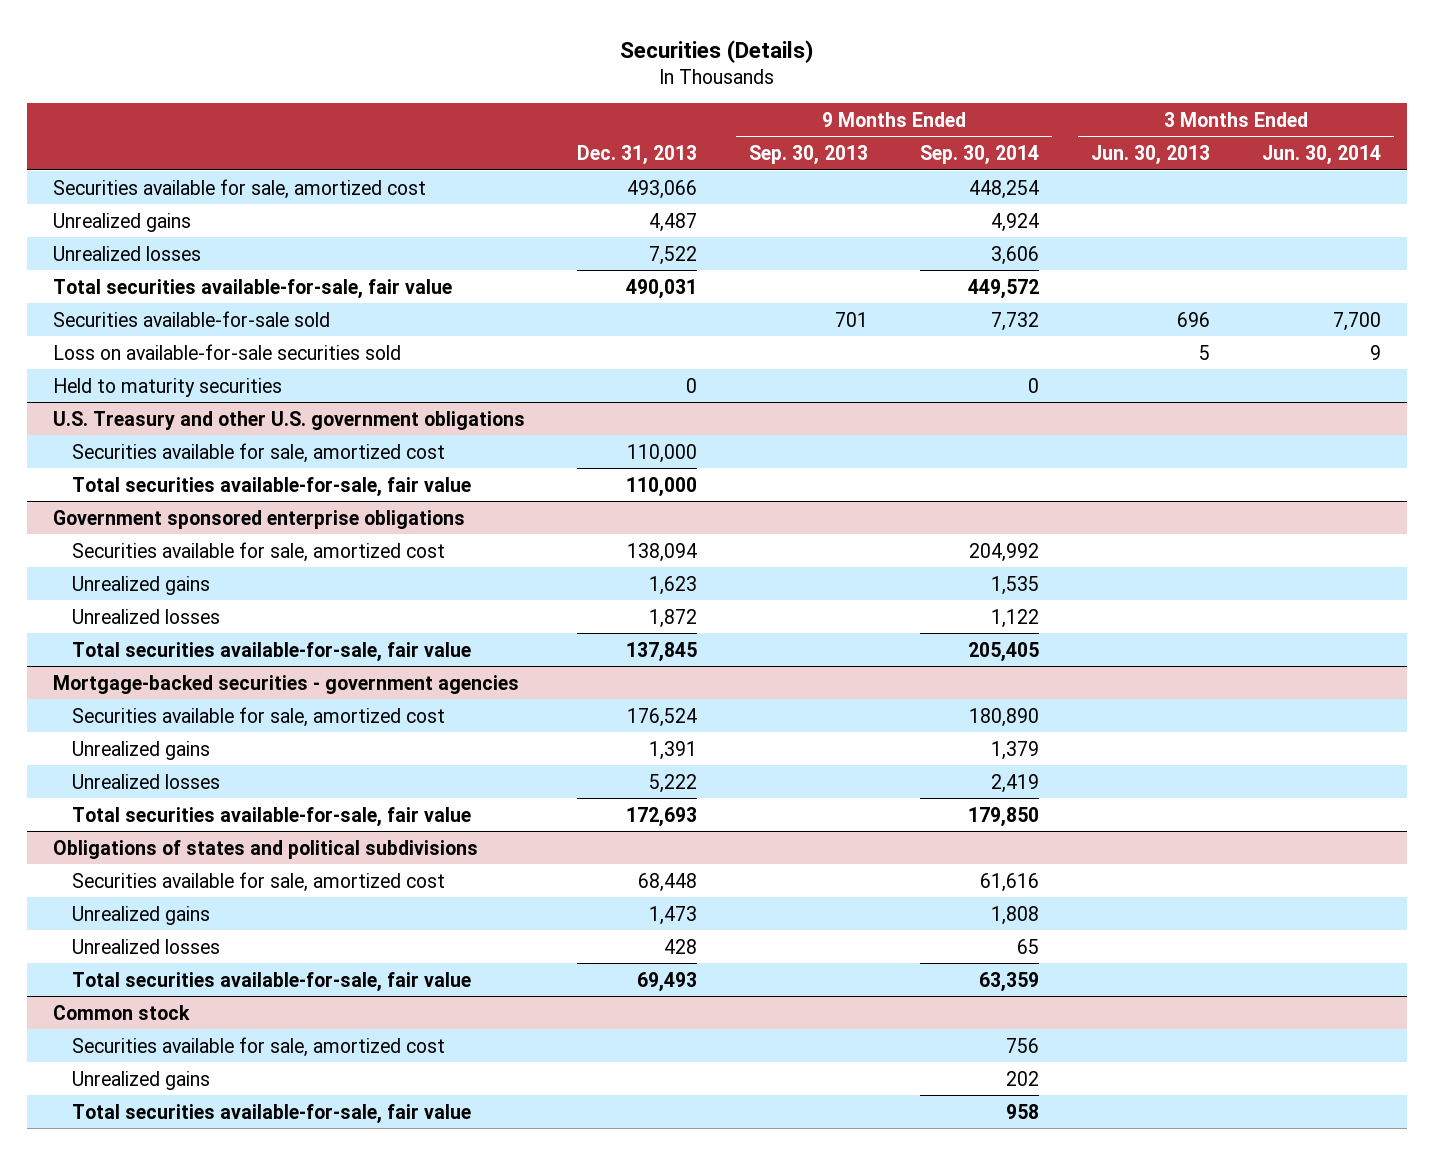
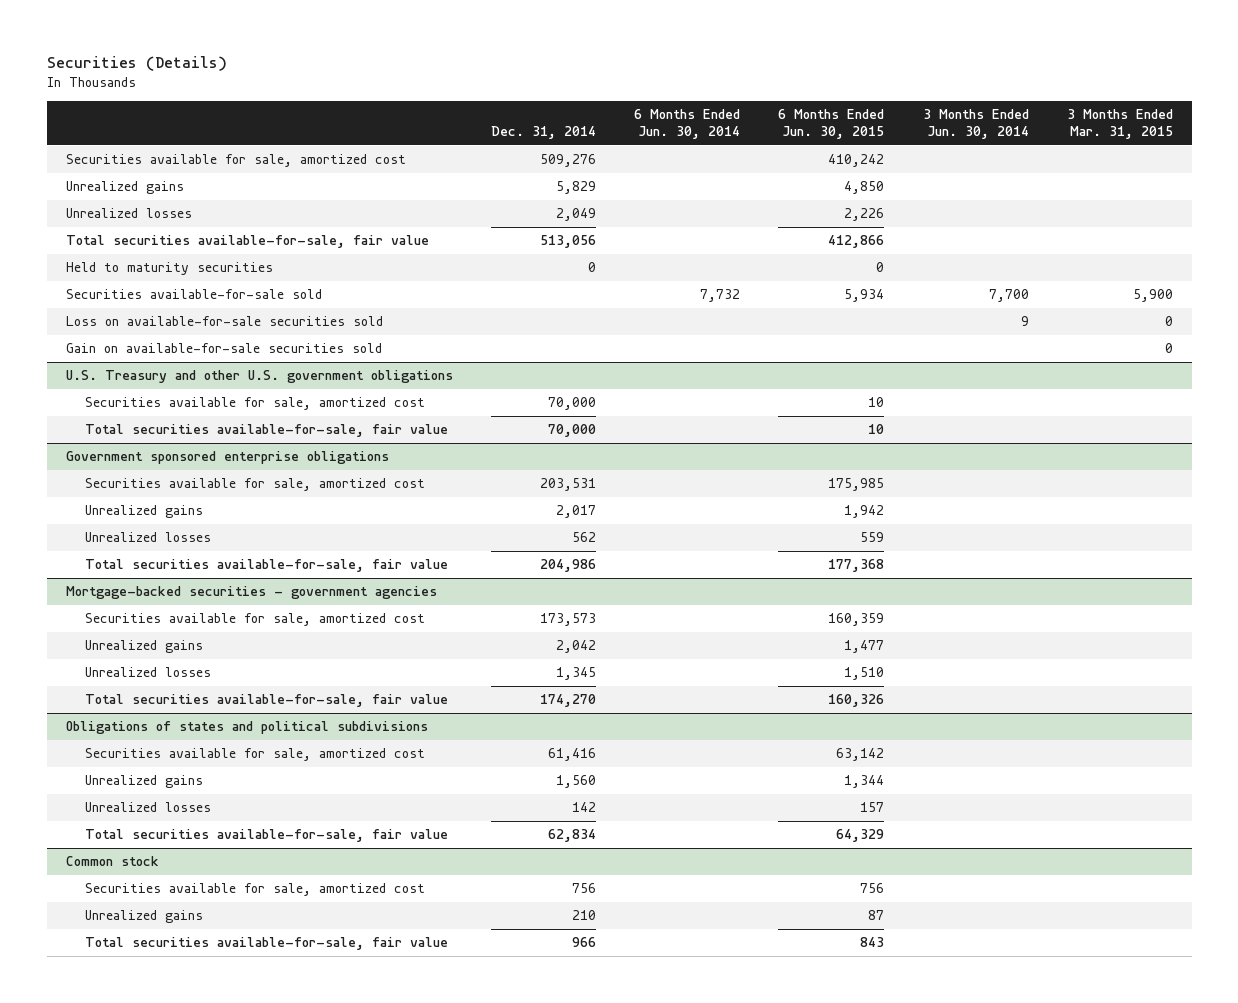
- | Dec. 31, 2013 | 9 Months Ended Sep. 30, 2013 | 9 Months Ended Sep. 30, 2014 | 3 Months Ended Jun. 30, 2013 | 3 Months Ended Jun. 30, 2014
+ | Dec. 31, 2014 | 6 Months Ended Jun. 30, 2014 | 6 Months Ended Jun. 30, 2015 | 3 Months Ended Jun. 30, 2014 | 3 Months Ended Mar. 31, 2015
moved up: Held to maturity securities | 0 | | 0 | |
+ Gain on available-for-sale securities sold | | | | | 0

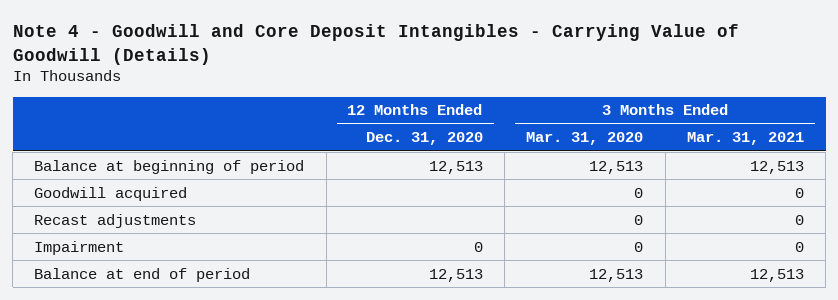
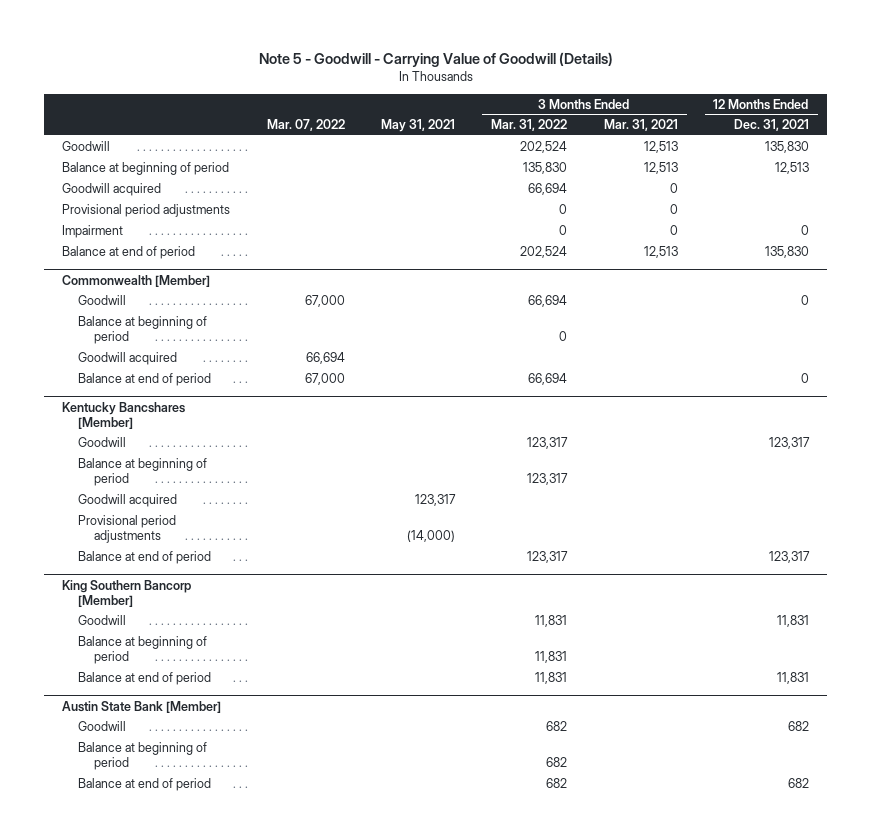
- Note 4 - Goodwill and Core Deposit Intangibles - Carrying Value of Goodwill (Details)
+ Note 5 - Goodwill - Carrying Value of Goodwill (Details)
- | 12 Months Ended Dec. 31, 2020 | 3 Months Ended Mar. 31, 2020 | 3 Months Ended Mar. 31, 2021
+ | Mar. 07, 2022 | May 31, 2021 | 3 Months Ended Mar. 31, 2022 | 3 Months Ended Mar. 31, 2021 | 12 Months Ended Dec. 31, 2021
+ Goodwill | | | 202,524 | 12,513 | 135,830
- Recast adjustments | | 0 | 0
+ Provisional period adjustments | | | 0 | 0 |
+ Commonwealth [Member]
+ Goodwill | 67,000 | | 66,694 | | 0
+ Balance at beginning of period | | | 0 | |
+ Goodwill acquired | 66,694 | | | |
+ Balance at end of period | 67,000 | | 66,694 | | 0
+ Kentucky Bancshares [Member]
+ Goodwill | | | 123,317 | | 123,317
+ Balance at beginning of period | | | 123,317 | |
+ Goodwill acquired | | 123,317 | | |
+ Provisional period adjustments | | (14,000) | | |
+ Balance at end of period | | | 123,317 | | 123,317
+ King Southern Bancorp [Member]
+ Goodwill | | | 11,831 | | 11,831
+ Balance at beginning of period | | | 11,831 | |
+ Balance at end of period | | | 11,831 | | 11,831
+ Austin State Bank [Member]
+ Goodwill | | | 682 | | 682
+ Balance at beginning of period | | | 682 | |
+ Balance at end of period | | | 682 | | 682

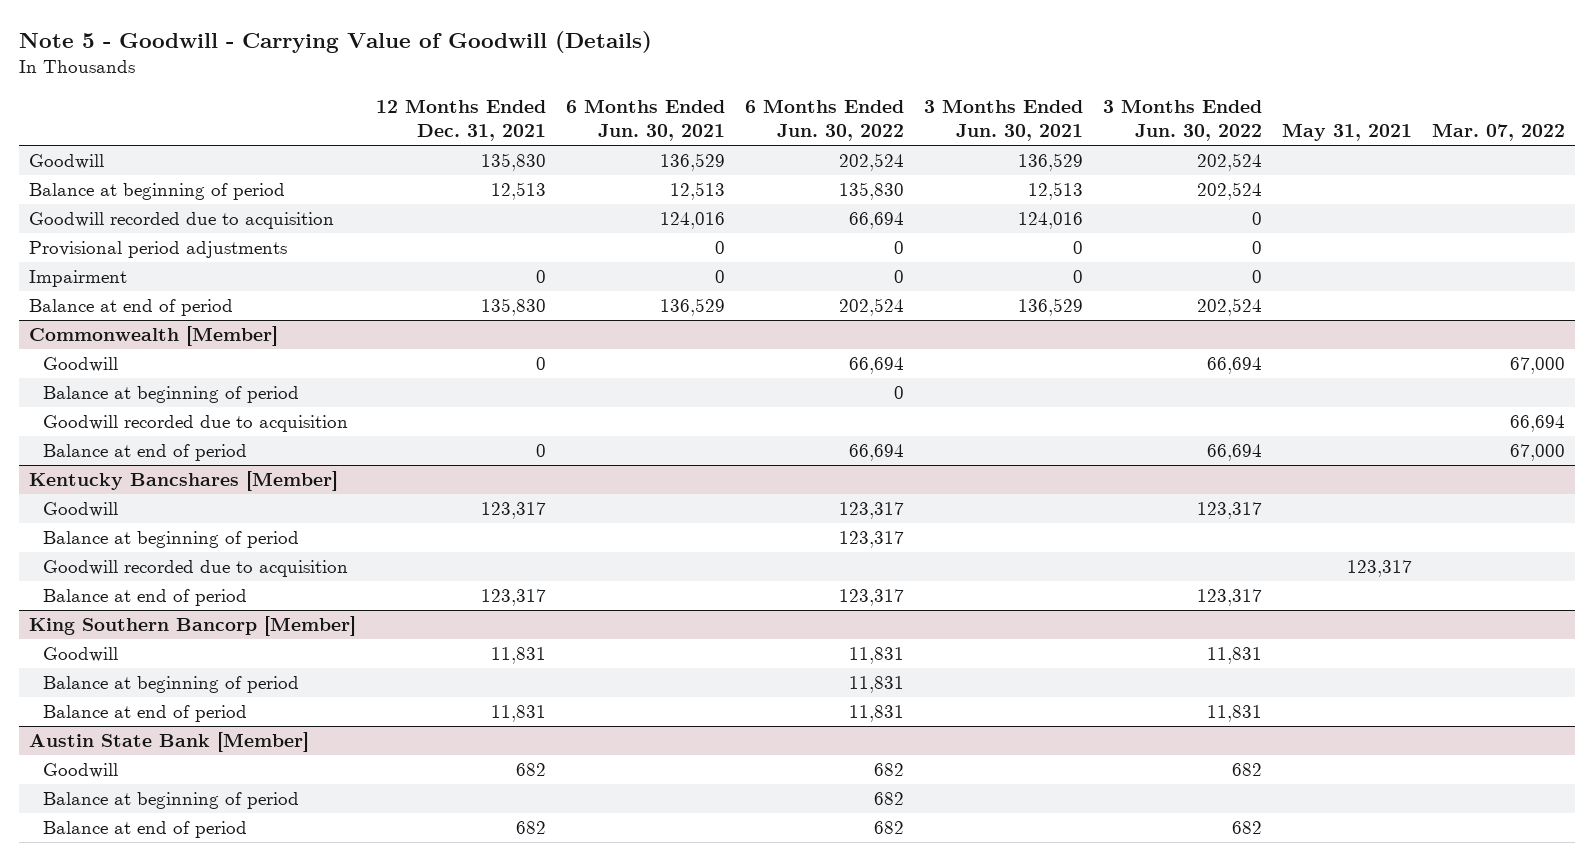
- | Mar. 07, 2022 | May 31, 2021 | 3 Months Ended Mar. 31, 2022 | 3 Months Ended Mar. 31, 2021 | 12 Months Ended Dec. 31, 2021
+ | 12 Months Ended Dec. 31, 2021 | 6 Months Ended Jun. 30, 2021 | 6 Months Ended Jun. 30, 2022 | 3 Months Ended Jun. 30, 2021 | 3 Months Ended Jun. 30, 2022 | May 31, 2021 | Mar. 07, 2022
- Goodwill acquired | | | 66,694 | 0 |
+ Goodwill recorded due to acquisition | | 124,016 | 66,694 | 124,016 | 0 | |
@ Commonwealth [Member]
- Goodwill acquired | 66,694 | | | |
+ Goodwill recorded due to acquisition | | | | | | | 66,694
@ Kentucky Bancshares [Member]
- Goodwill acquired | | 123,317 | | |
- Provisional period adjustments | | (14,000) | | |
+ Goodwill recorded due to acquisition | | | | | | 123,317 |

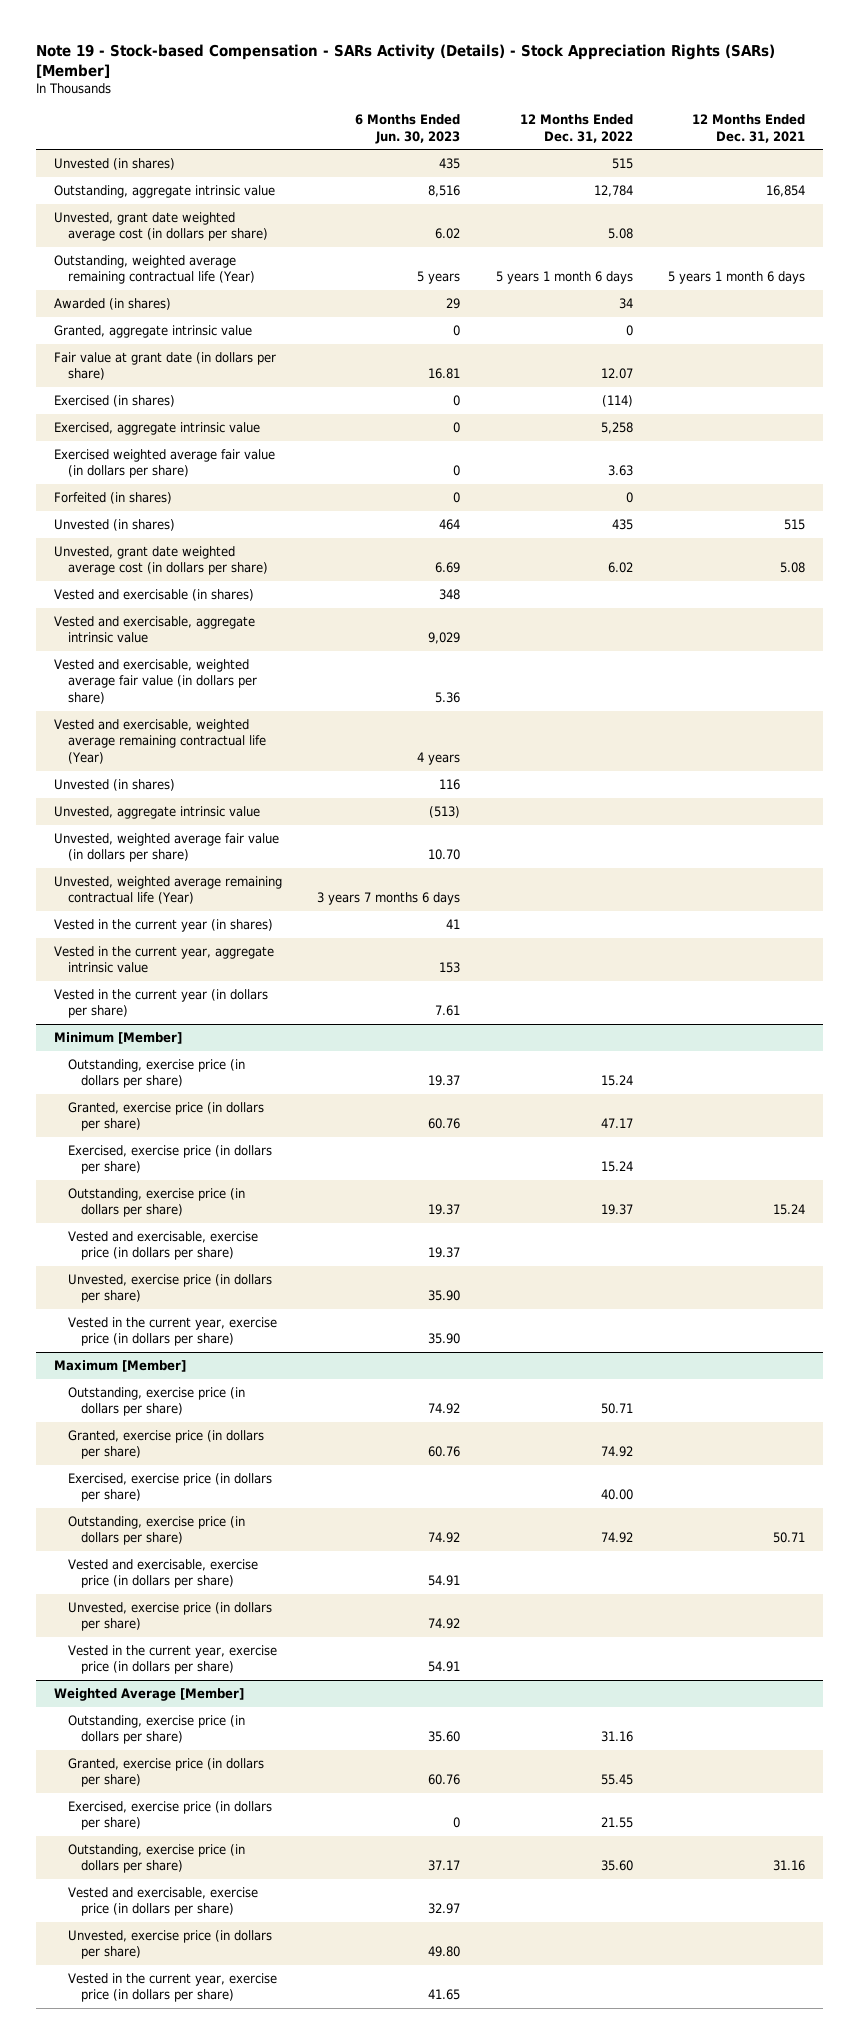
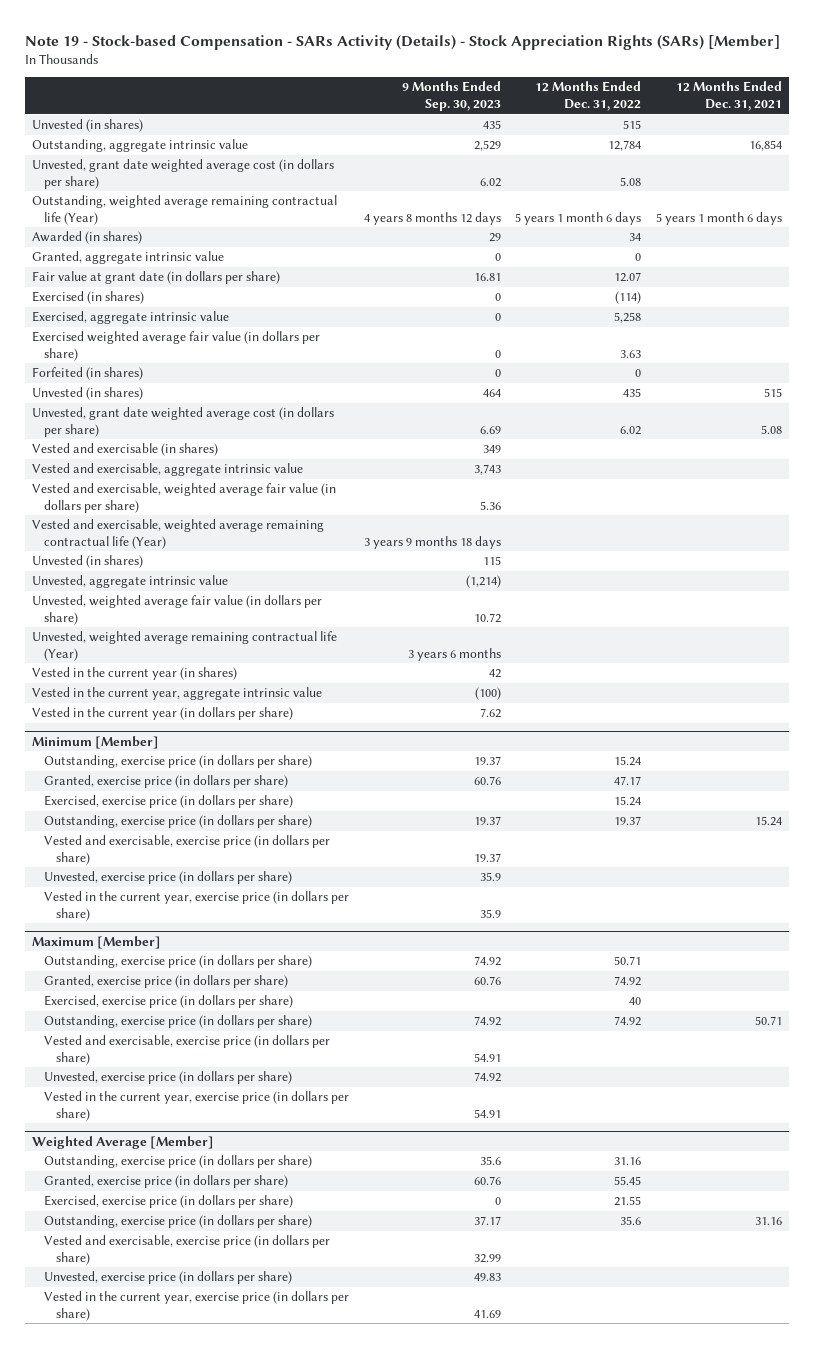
- | 6 Months Ended Jun. 30, 2023 | 12 Months Ended Dec. 31, 2022 | 12 Months Ended Dec. 31, 2021
+ | 9 Months Ended Sep. 30, 2023 | 12 Months Ended Dec. 31, 2022 | 12 Months Ended Dec. 31, 2021
@ Maximum [Member]
- Exercised, exercise price (in dollars per share) | | 40.00 |
+ Exercised, exercise price (in dollars per share) | | 40 |
@ Weighted Average [Member]
- Outstanding, exercise price (in dollars per share) | 37.17 | 35.60 | 31.16
+ Outstanding, exercise price (in dollars per share) | 37.17 | 35.6 | 31.16

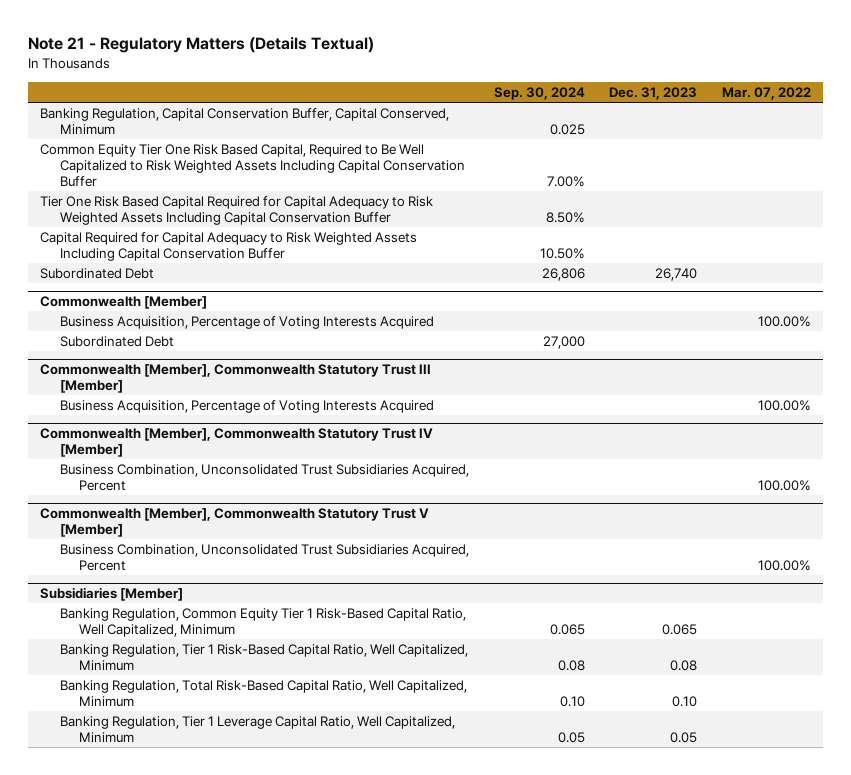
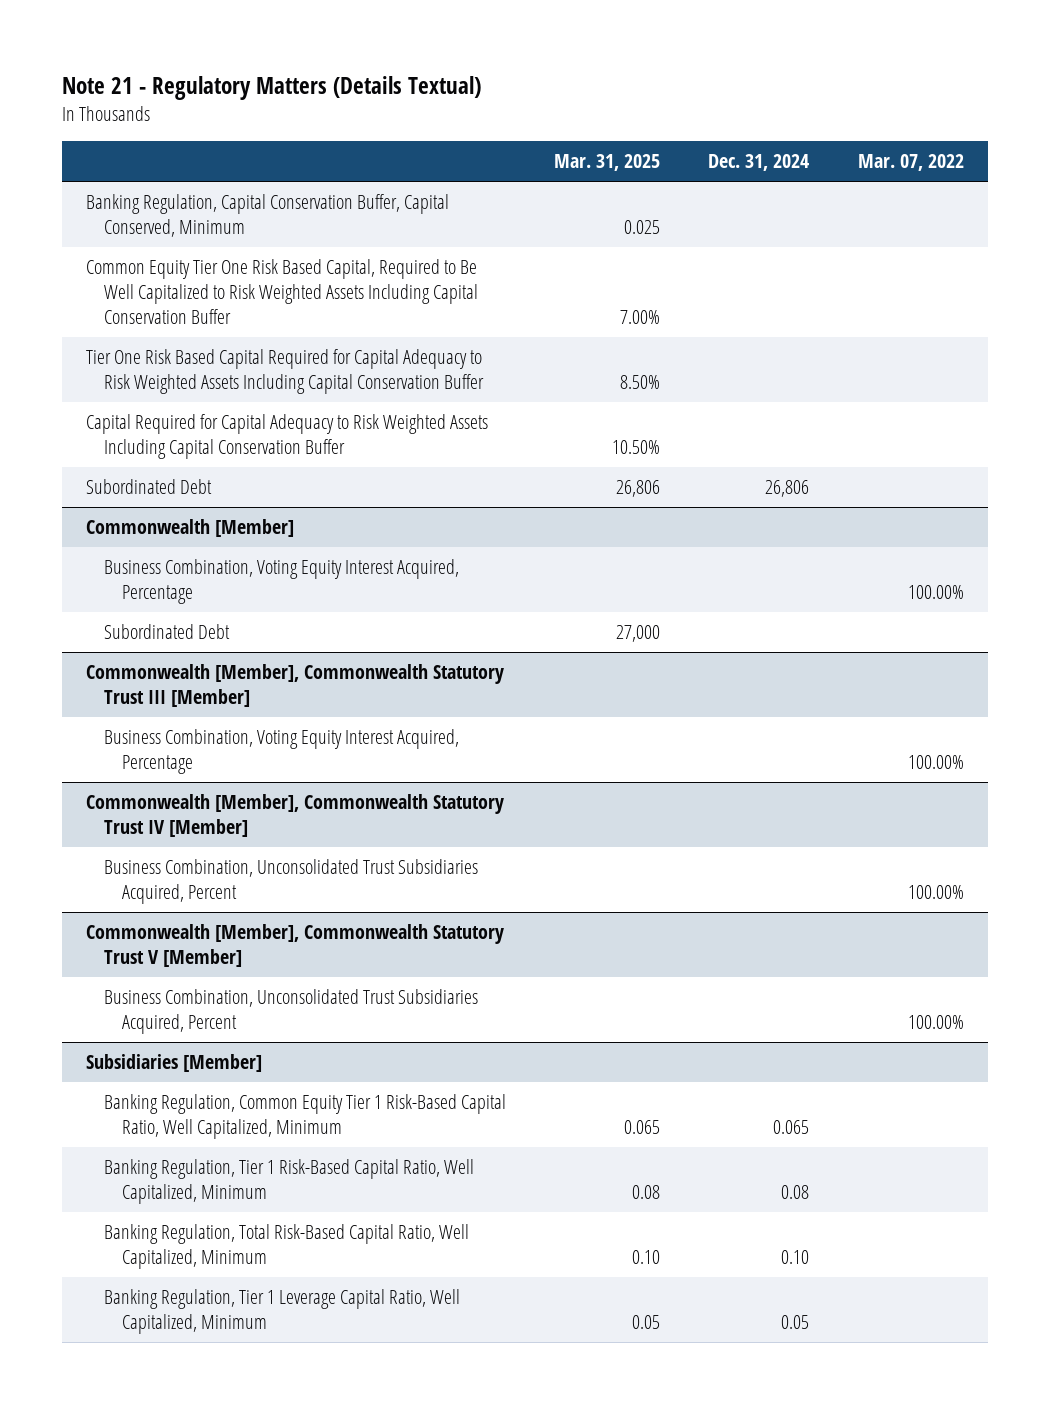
- | Sep. 30, 2024 | Dec. 31, 2023 | Mar. 07, 2022
+ | Mar. 31, 2025 | Dec. 31, 2024 | Mar. 07, 2022
@ Commonwealth [Member]
- Business Acquisition, Percentage of Voting Interests Acquired | | | 100.00%
+ Business Combination, Voting Equity Interest Acquired, Percentage | | | 100.00%
@ Commonwealth [Member], Commonwealth Statutory Trust III [Member]
- Business Acquisition, Percentage of Voting Interests Acquired | | | 100.00%
+ Business Combination, Voting Equity Interest Acquired, Percentage | | | 100.00%

